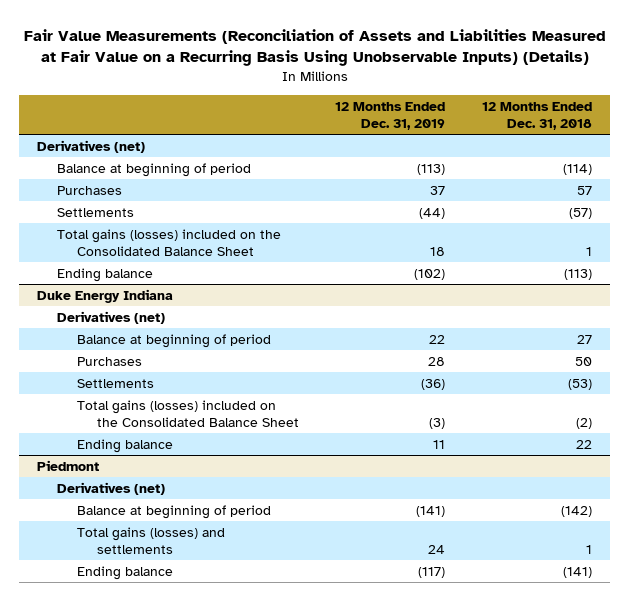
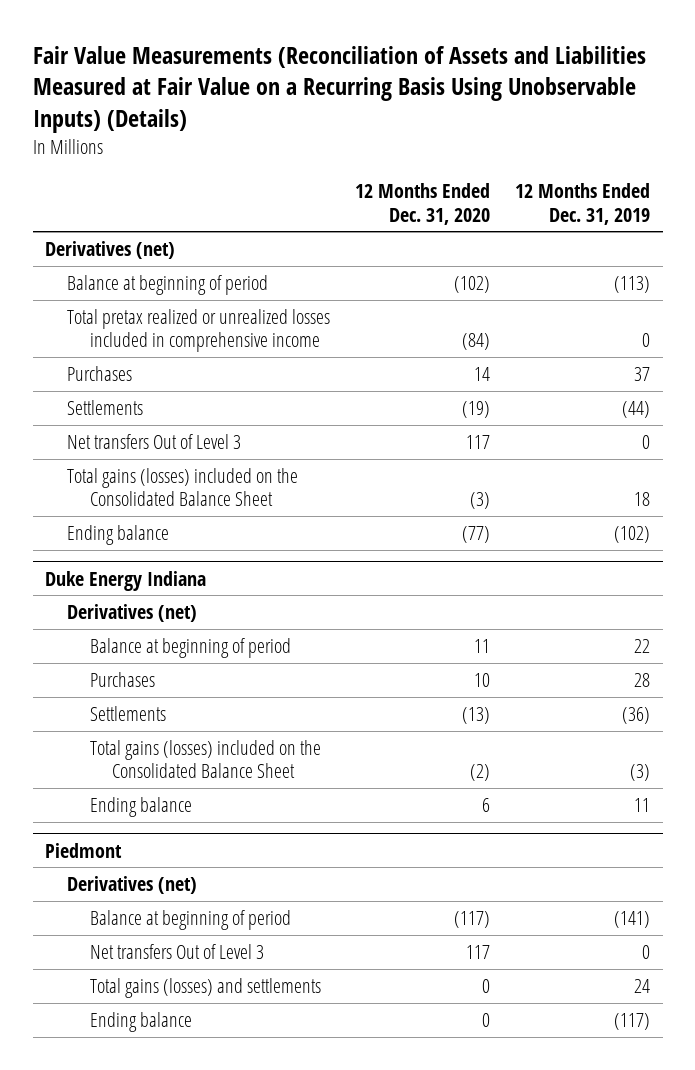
- | 12 Months Ended Dec. 31, 2019 | 12 Months Ended Dec. 31, 2018
+ | 12 Months Ended Dec. 31, 2020 | 12 Months Ended Dec. 31, 2019
+ Total pretax realized or unrealized losses included in comprehensive income | (84) | 0
+ Net transfers Out of Level 3 | 117 | 0
@ Piedmont
+ Net transfers Out of Level 3 | 117 | 0

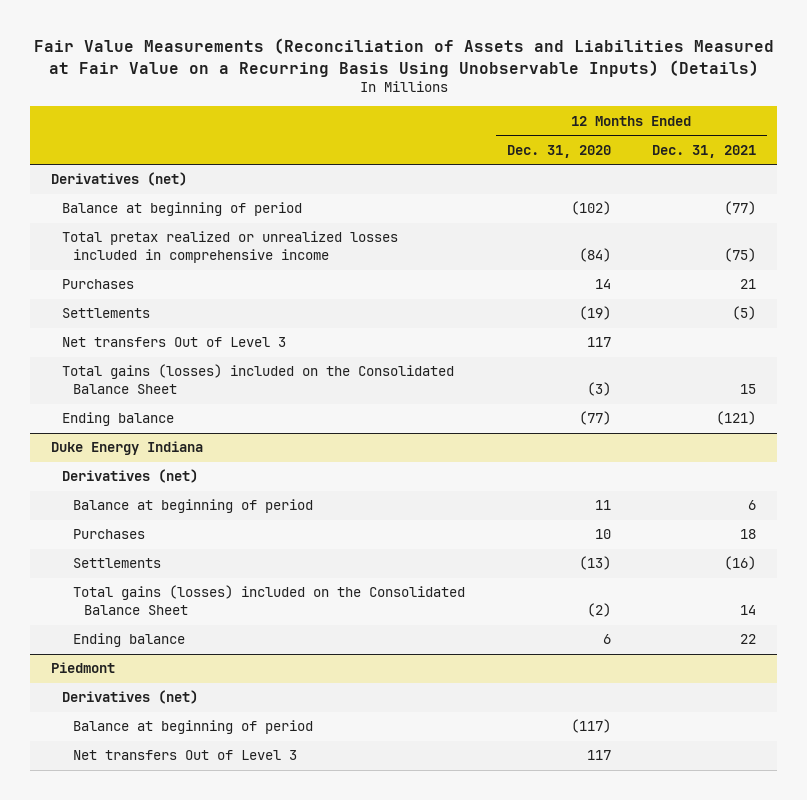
- | 12 Months Ended Dec. 31, 2020 | 12 Months Ended Dec. 31, 2019
+ | 12 Months Ended Dec. 31, 2020 | 12 Months Ended Dec. 31, 2021
@ Piedmont
- Total gains (losses) and settlements | 0 | 24
- Ending balance | 0 | (117)

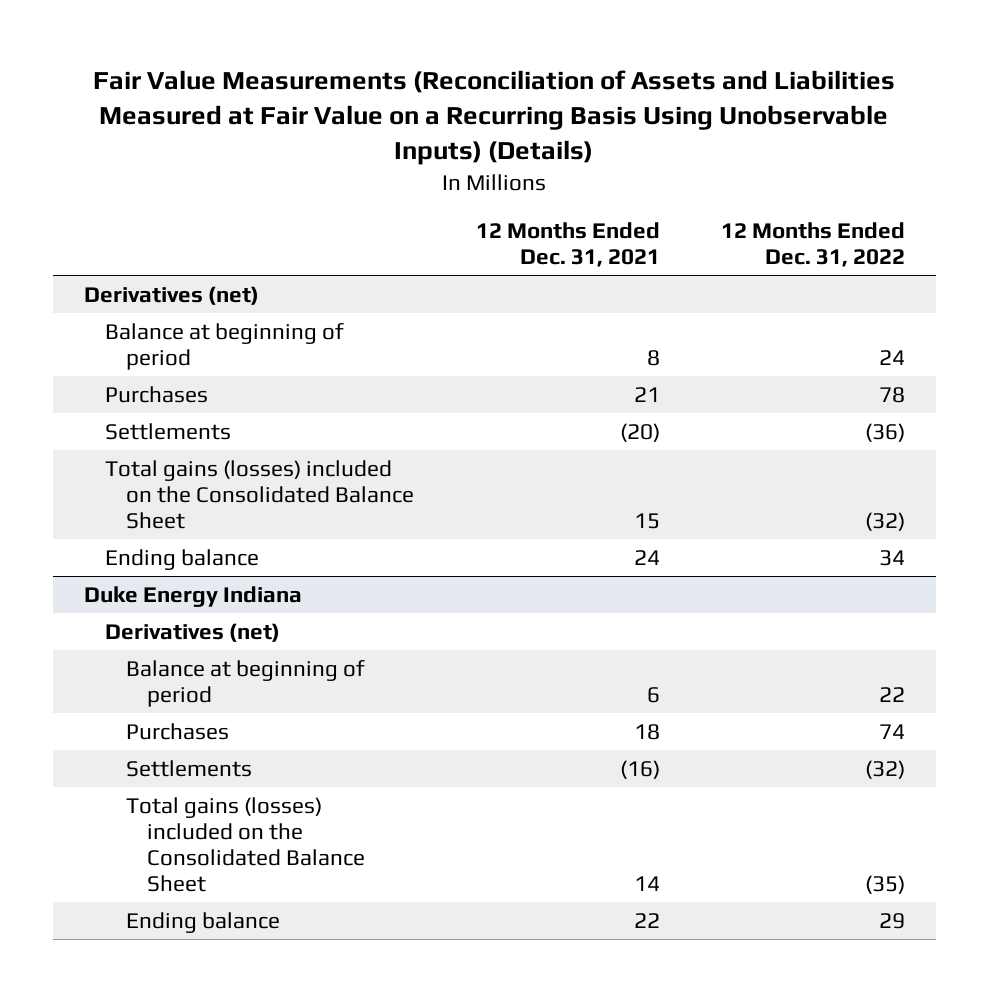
- | 12 Months Ended Dec. 31, 2020 | 12 Months Ended Dec. 31, 2021
+ | 12 Months Ended Dec. 31, 2021 | 12 Months Ended Dec. 31, 2022
- Balance at beginning of period | (102) | (77)
- Total pretax realized or unrealized losses included in comprehensive income | (84) | (75)
+ Balance at beginning of period | 8 | 24
- Settlements | (19) | (5)
- Net transfers Out of Level 3 | 117 |
+ Settlements | (20) | (36)
- Ending balance | (77) | (121)
+ Ending balance | 24 | 34
- Piedmont
- Derivatives (net)
- Balance at beginning of period | (117) |
- Net transfers Out of Level 3 | 117 |

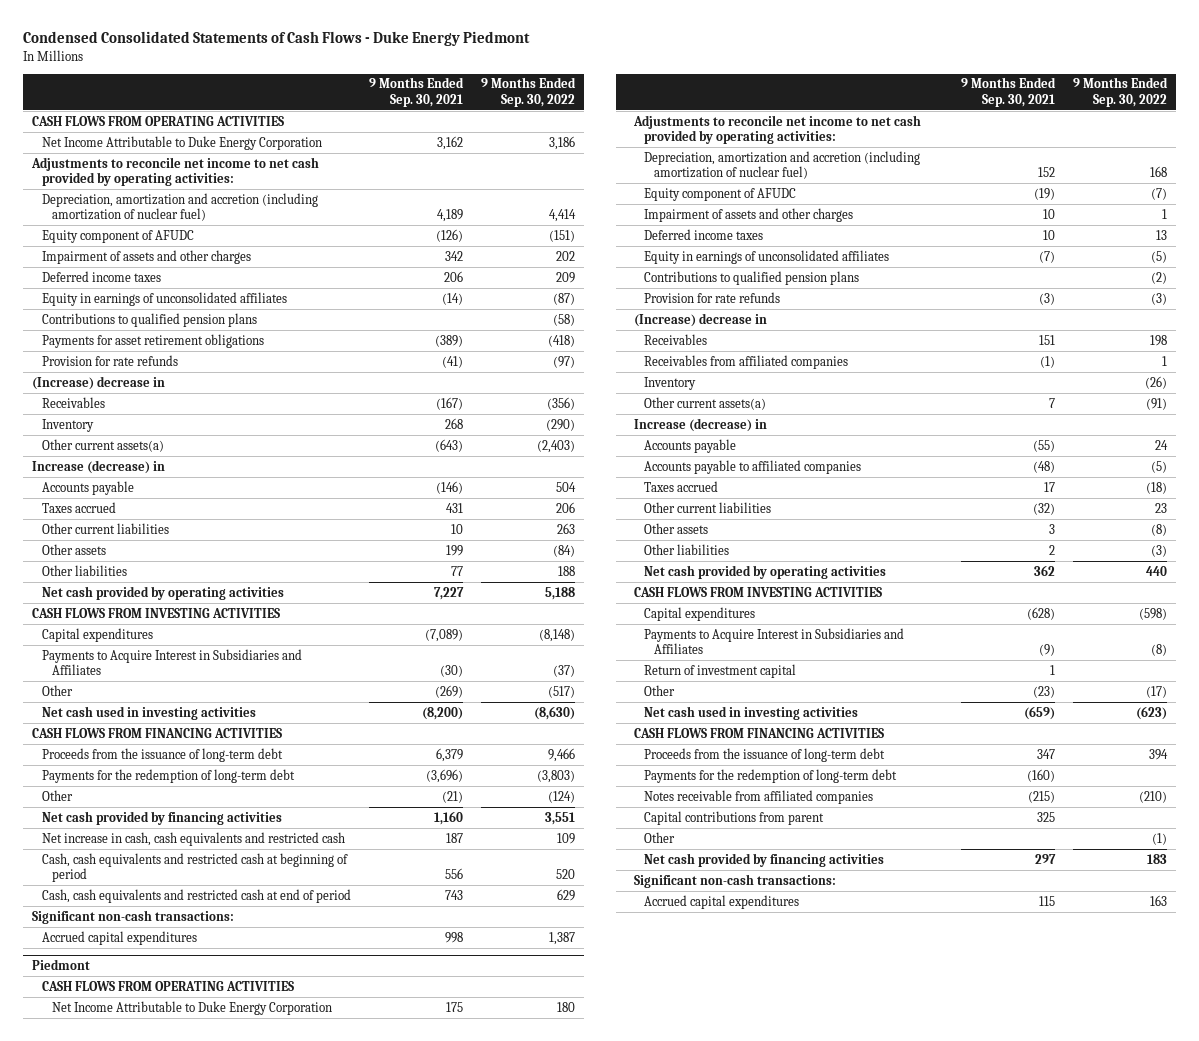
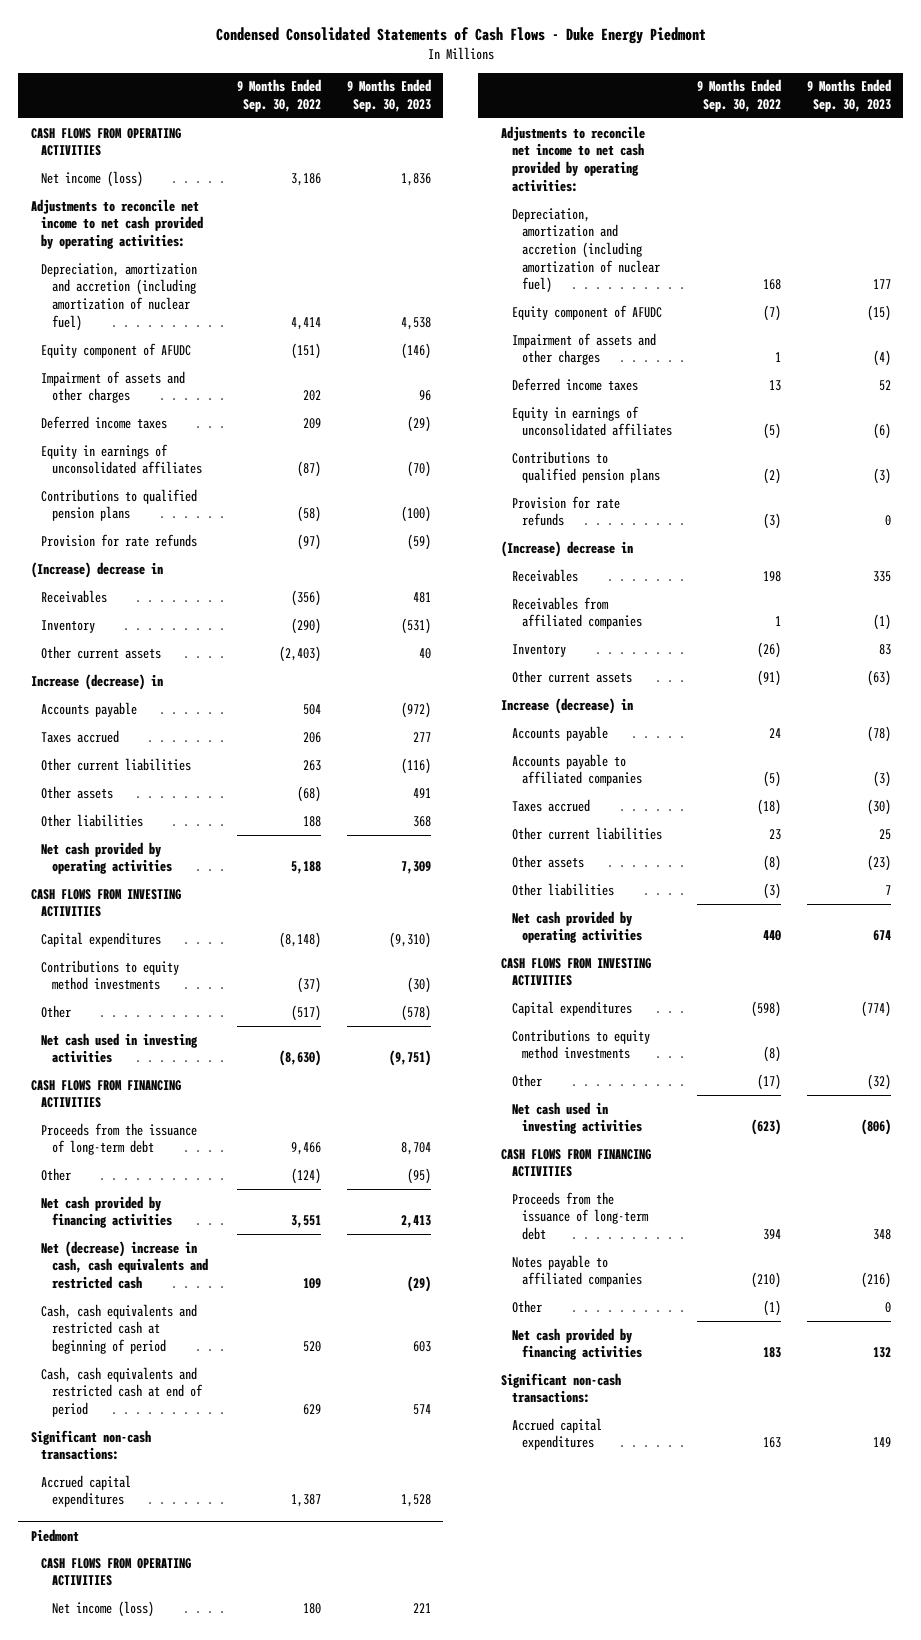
- | 9 Months Ended Sep. 30, 2021 | 9 Months Ended Sep. 30, 2022
+ | 9 Months Ended Sep. 30, 2022 | 9 Months Ended Sep. 30, 2023
- Net Income Attributable to Duke Energy Corporation | 3,162 | 3,186
+ Net income (loss) | 3,186 | 1,836
- Payments for asset retirement obligations | (389) | (418)
- Other current assets(a) | (643) | (2,403)
+ Other current assets | (2,403) | 40
- Other assets | 199 | (84)
+ Other assets | (68) | 491
- Payments to Acquire Interest in Subsidiaries and Affiliates | (30) | (37)
+ Contributions to equity method investments | (37) | (30)
- Payments for the redemption of long-term debt | (3,696) | (3,803)
- Net increase in cash, cash equivalents and restricted cash | 187 | 109
+ Net (decrease) increase in cash, cash equivalents and restricted cash | 109 | (29)
@ Piedmont
- Net Income Attributable to Duke Energy Corporation | 175 | 180
+ Net income (loss) | 180 | 221
- Other current assets(a) | 7 | (91)
+ Other current assets | (91) | (63)
- Payments to Acquire Interest in Subsidiaries and Affiliates | (9) | (8)
- Return of investment capital | 1 |
+ Contributions to equity method investments | (8) |
- Payments for the redemption of long-term debt | (160) |
- Notes receivable from affiliated companies | (215) | (210)
- Capital contributions from parent | 325 |
+ Notes payable to affiliated companies | (210) | (216)

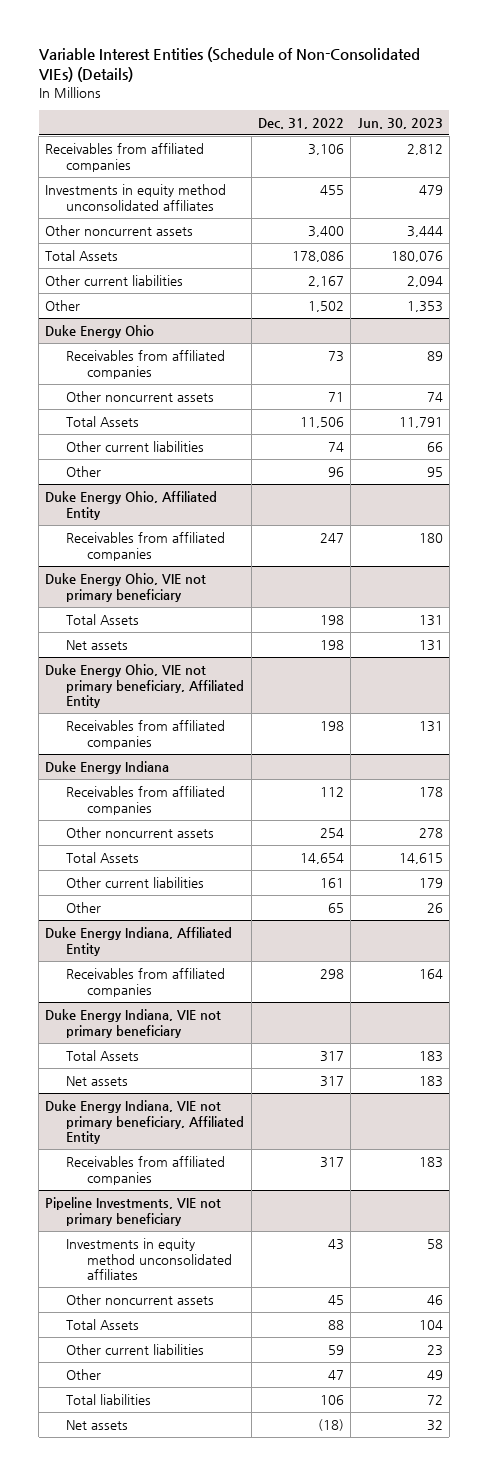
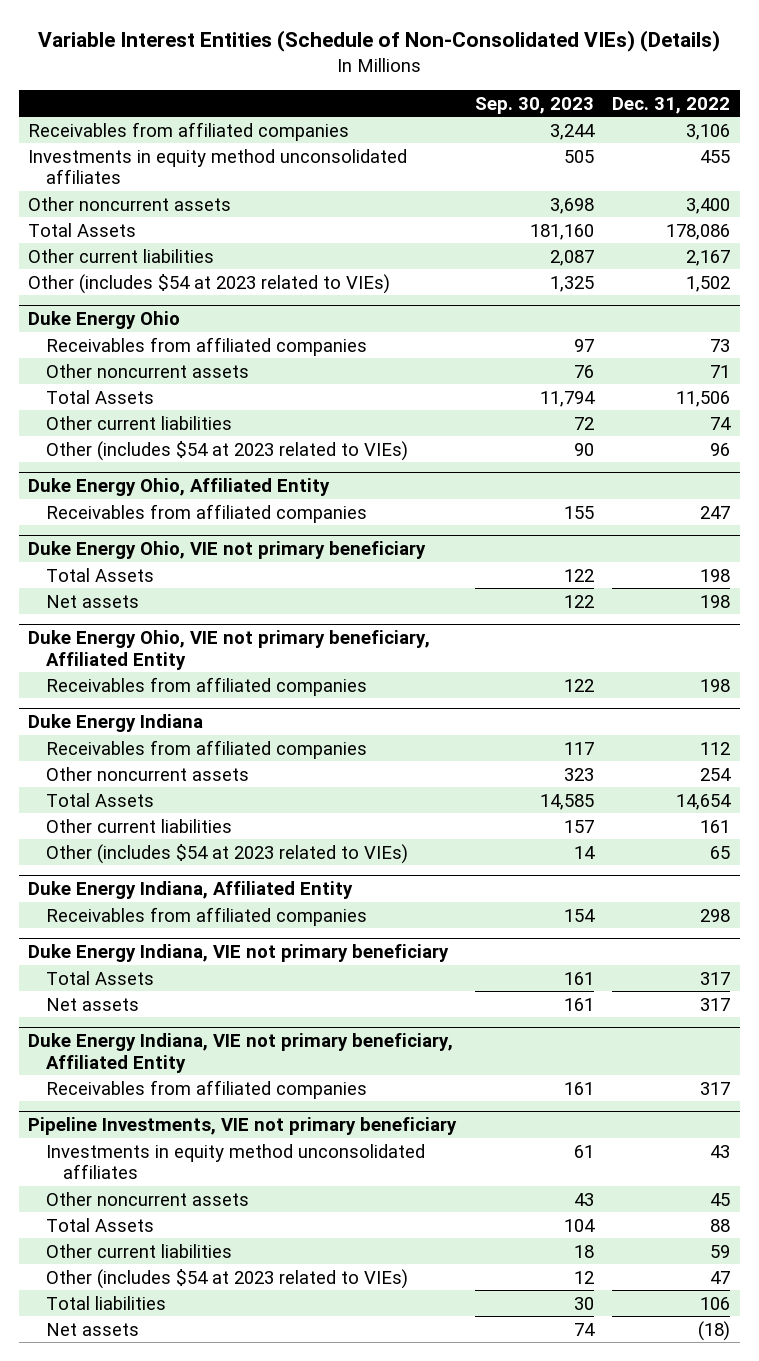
- | Dec. 31, 2022 | Jun. 30, 2023
+ | Sep. 30, 2023 | Dec. 31, 2022
- Other | 1,502 | 1,353
+ Other (includes $54 at 2023 related to VIEs) | 1,325 | 1,502
@ Duke Energy Ohio
- Other | 96 | 95
+ Other (includes $54 at 2023 related to VIEs) | 90 | 96
@ Duke Energy Indiana
- Other | 65 | 26
+ Other (includes $54 at 2023 related to VIEs) | 14 | 65
@ Pipeline Investments, VIE not primary beneficiary
- Other | 47 | 49
+ Other (includes $54 at 2023 related to VIEs) | 12 | 47

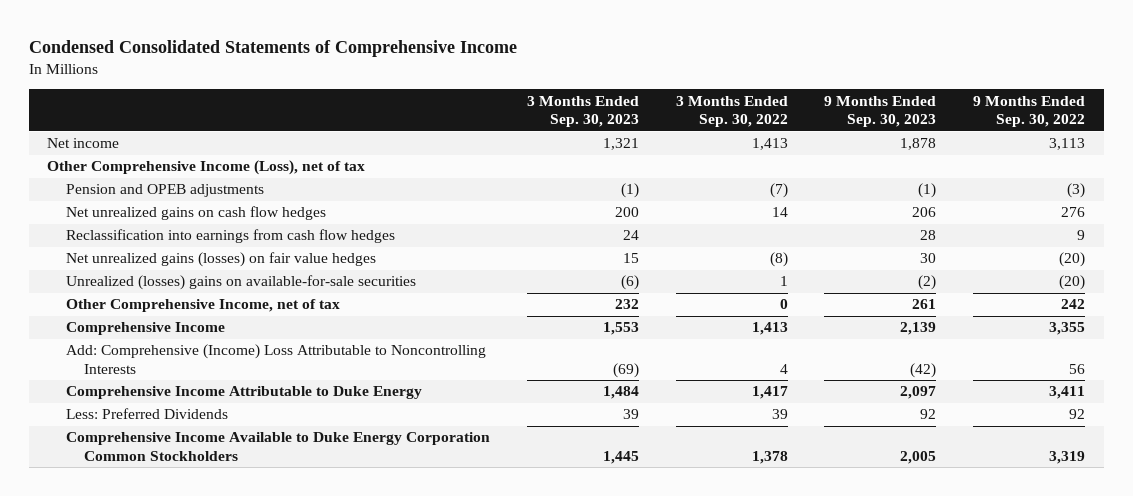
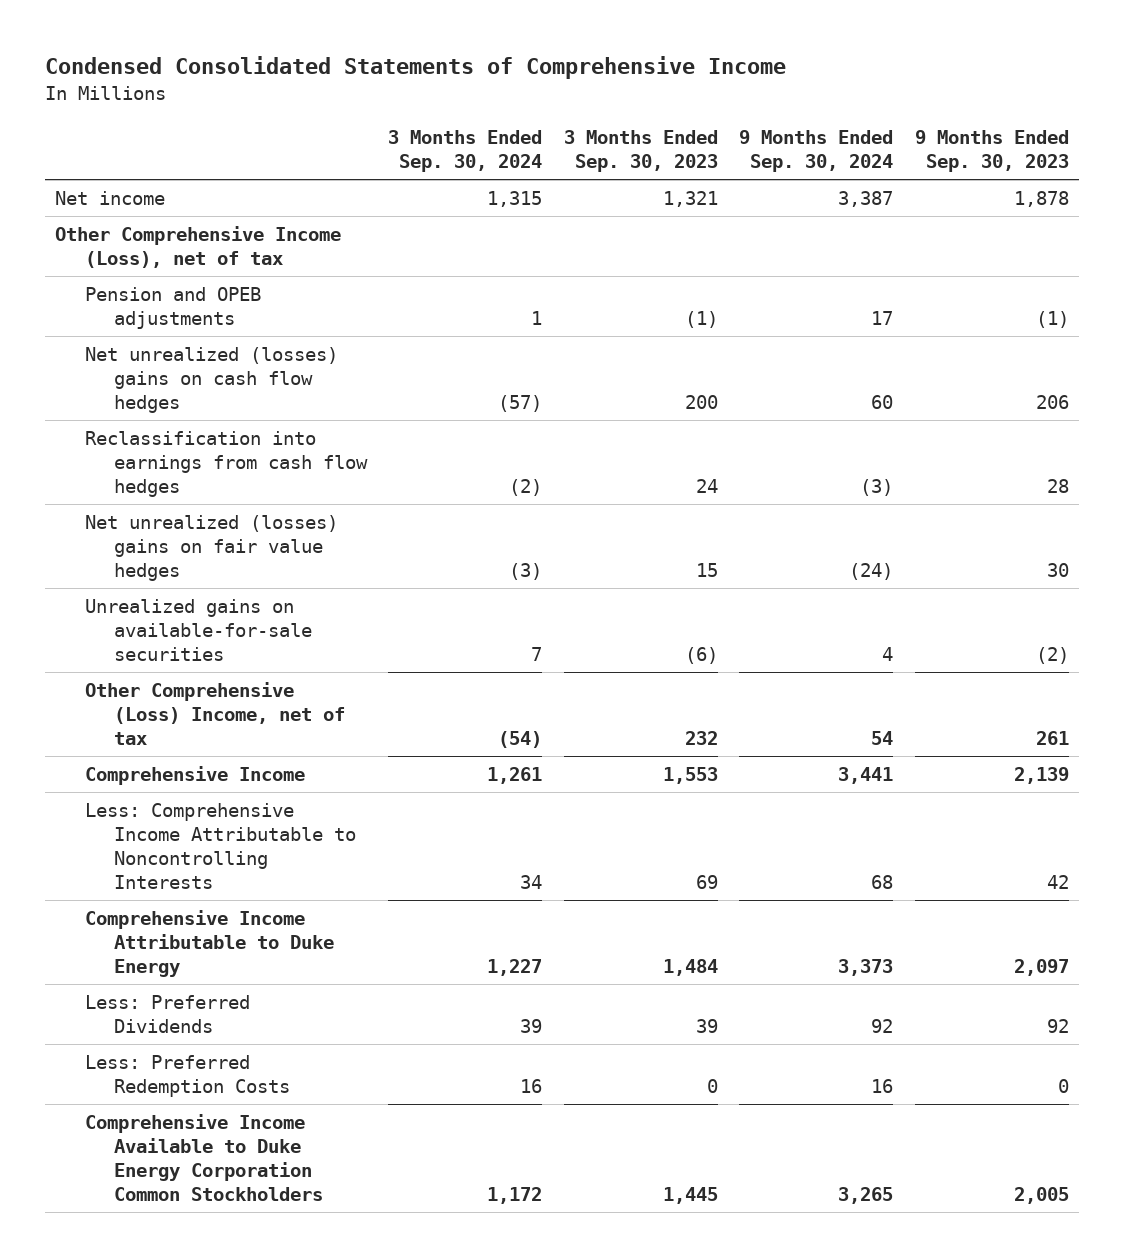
- | 3 Months Ended Sep. 30, 2023 | 3 Months Ended Sep. 30, 2022 | 9 Months Ended Sep. 30, 2023 | 9 Months Ended Sep. 30, 2022
+ | 3 Months Ended Sep. 30, 2024 | 3 Months Ended Sep. 30, 2023 | 9 Months Ended Sep. 30, 2024 | 9 Months Ended Sep. 30, 2023
- Net unrealized gains on cash flow hedges | 200 | 14 | 206 | 276
+ Net unrealized (losses) gains on cash flow hedges | (57) | 200 | 60 | 206
- Net unrealized gains (losses) on fair value hedges | 15 | (8) | 30 | (20)
- Unrealized (losses) gains on available-for-sale securities | (6) | 1 | (2) | (20)
- Other Comprehensive Income, net of tax | 232 | 0 | 261 | 242
+ Net unrealized (losses) gains on fair value hedges | (3) | 15 | (24) | 30
+ Unrealized gains on available-for-sale securities | 7 | (6) | 4 | (2)
+ Other Comprehensive (Loss) Income, net of tax | (54) | 232 | 54 | 261
- Add: Comprehensive (Income) Loss Attributable to Noncontrolling Interests | (69) | 4 | (42) | 56
+ Less: Comprehensive Income Attributable to Noncontrolling Interests | 34 | 69 | 68 | 42
+ Less: Preferred Redemption Costs | 16 | 0 | 16 | 0

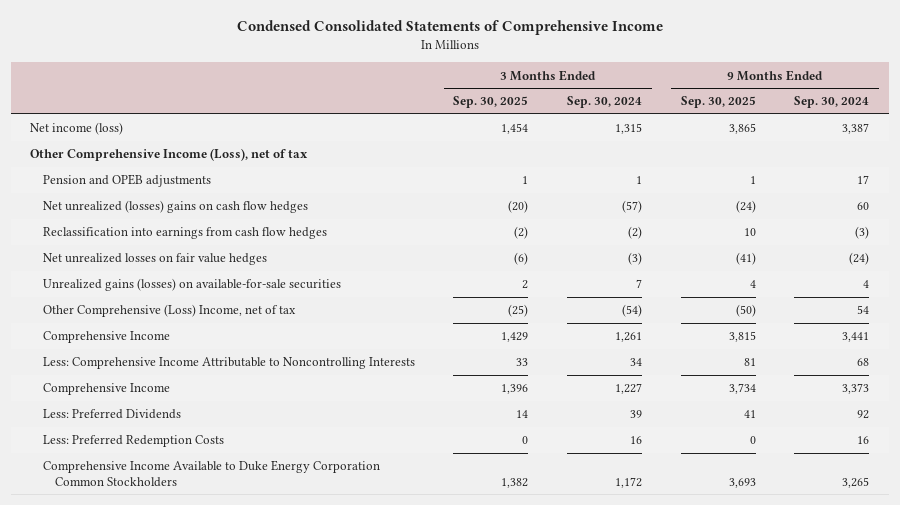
- | 3 Months Ended Sep. 30, 2024 | 3 Months Ended Sep. 30, 2023 | 9 Months Ended Sep. 30, 2024 | 9 Months Ended Sep. 30, 2023
+ | 3 Months Ended Sep. 30, 2025 | 3 Months Ended Sep. 30, 2024 | 9 Months Ended Sep. 30, 2025 | 9 Months Ended Sep. 30, 2024
- Net income | 1,315 | 1,321 | 3,387 | 1,878
+ Net income (loss) | 1,454 | 1,315 | 3,865 | 3,387
- Net unrealized (losses) gains on fair value hedges | (3) | 15 | (24) | 30
- Unrealized gains on available-for-sale securities | 7 | (6) | 4 | (2)
+ Net unrealized losses on fair value hedges | (6) | (3) | (41) | (24)
+ Unrealized gains (losses) on available-for-sale securities | 2 | 7 | 4 | 4
- Comprehensive Income Attributable to Duke Energy | 1,227 | 1,484 | 3,373 | 2,097
+ Comprehensive Income | 1,396 | 1,227 | 3,734 | 3,373

